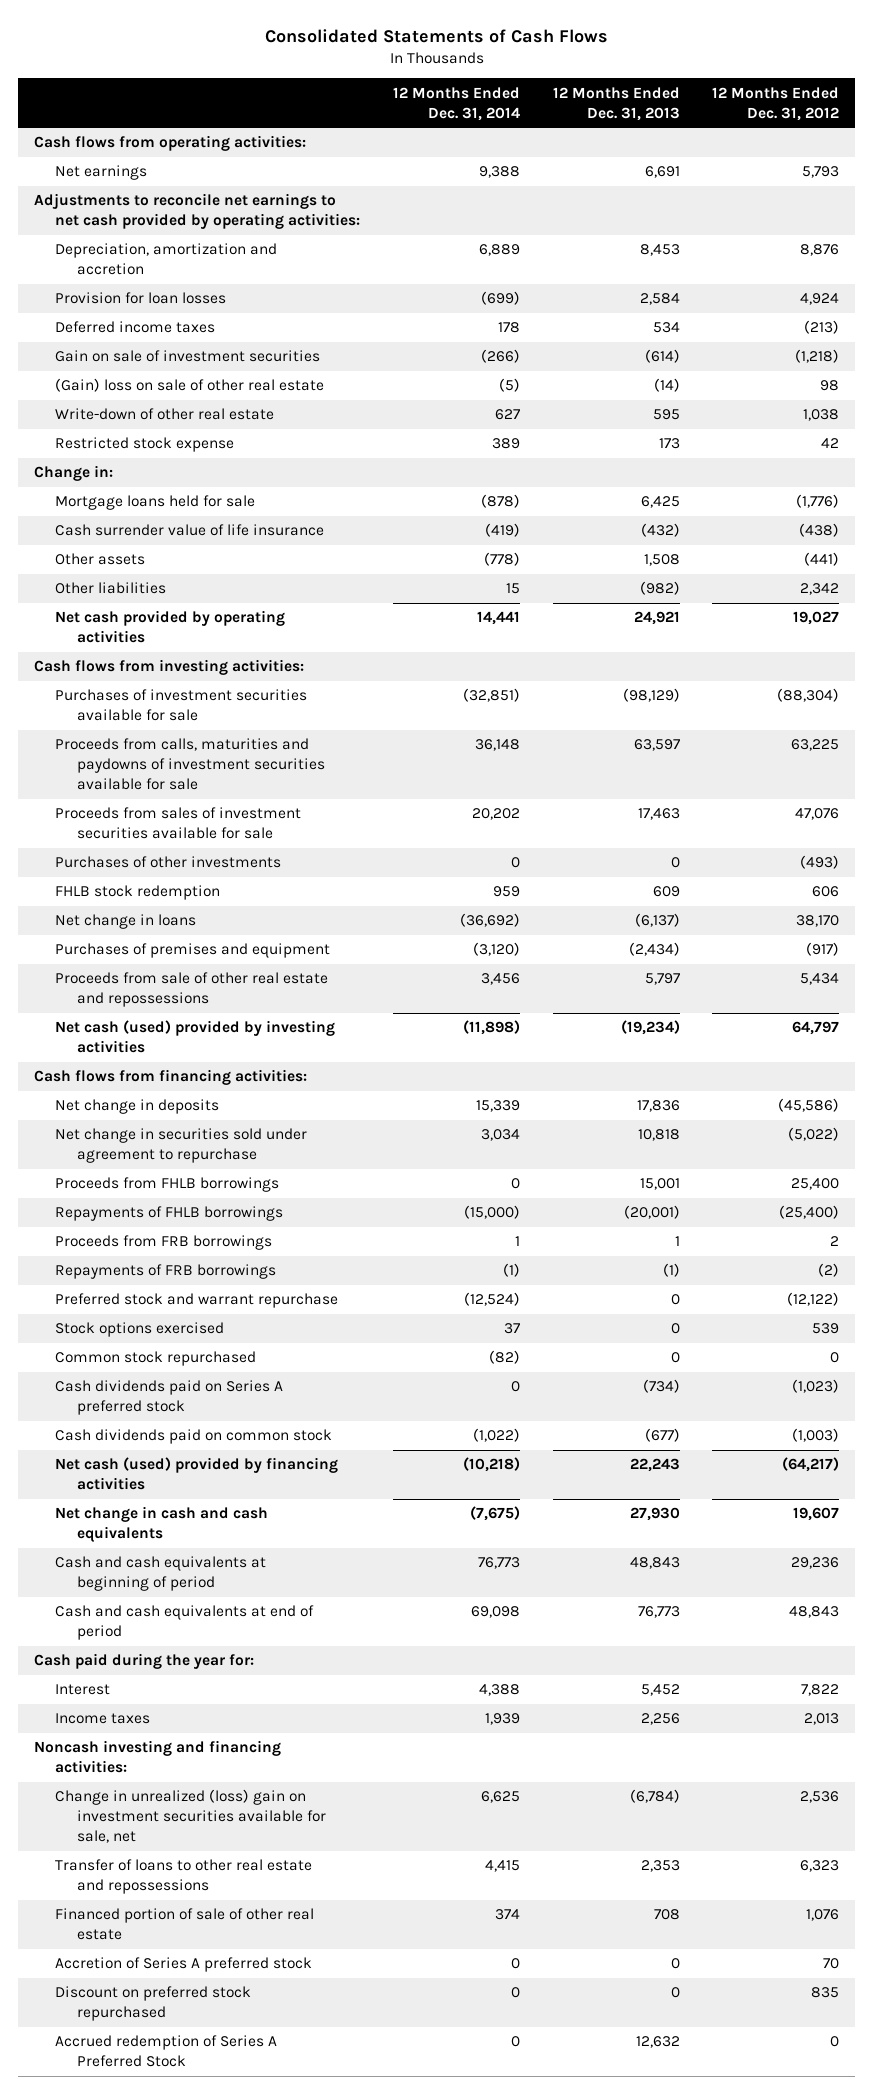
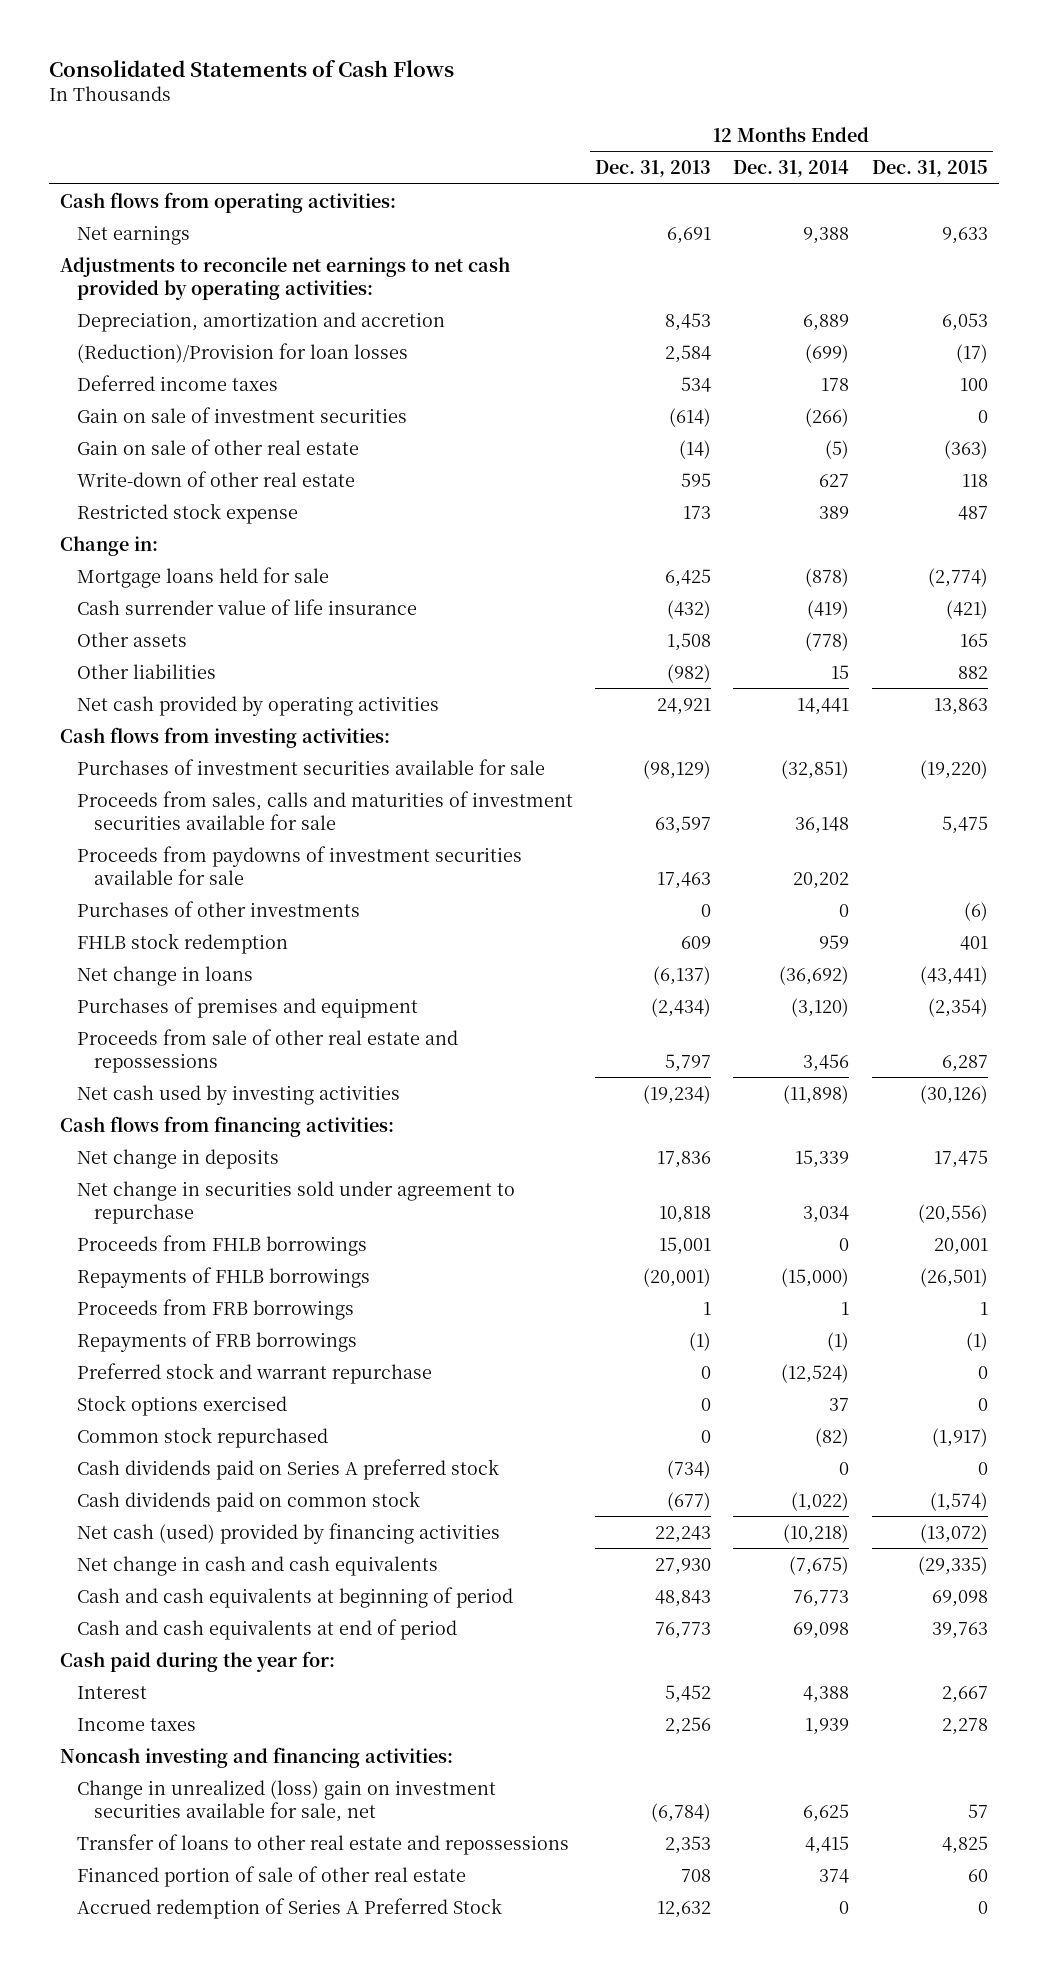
- | 12 Months Ended Dec. 31, 2014 | 12 Months Ended Dec. 31, 2013 | 12 Months Ended Dec. 31, 2012
+ | 12 Months Ended Dec. 31, 2013 | 12 Months Ended Dec. 31, 2014 | 12 Months Ended Dec. 31, 2015
- Provision for loan losses | (699) | 2,584 | 4,924
+ (Reduction)/Provision for loan losses | 2,584 | (699) | (17)
- (Gain) loss on sale of other real estate | (5) | (14) | 98
+ Gain on sale of other real estate | (14) | (5) | (363)
- Proceeds from calls, maturities and paydowns of investment securities available for sale | 36,148 | 63,597 | 63,225
- Proceeds from sales of investment securities available for sale | 20,202 | 17,463 | 47,076
+ Proceeds from sales, calls and maturities of investment securities available for sale | 63,597 | 36,148 | 5,475
+ Proceeds from paydowns of investment securities available for sale | 17,463 | 20,202 |
- Net cash (used) provided by investing activities | (11,898) | (19,234) | 64,797
+ Net cash used by investing activities | (19,234) | (11,898) | (30,126)
- Accretion of Series A preferred stock | 0 | 0 | 70
- Discount on preferred stock repurchased | 0 | 0 | 835

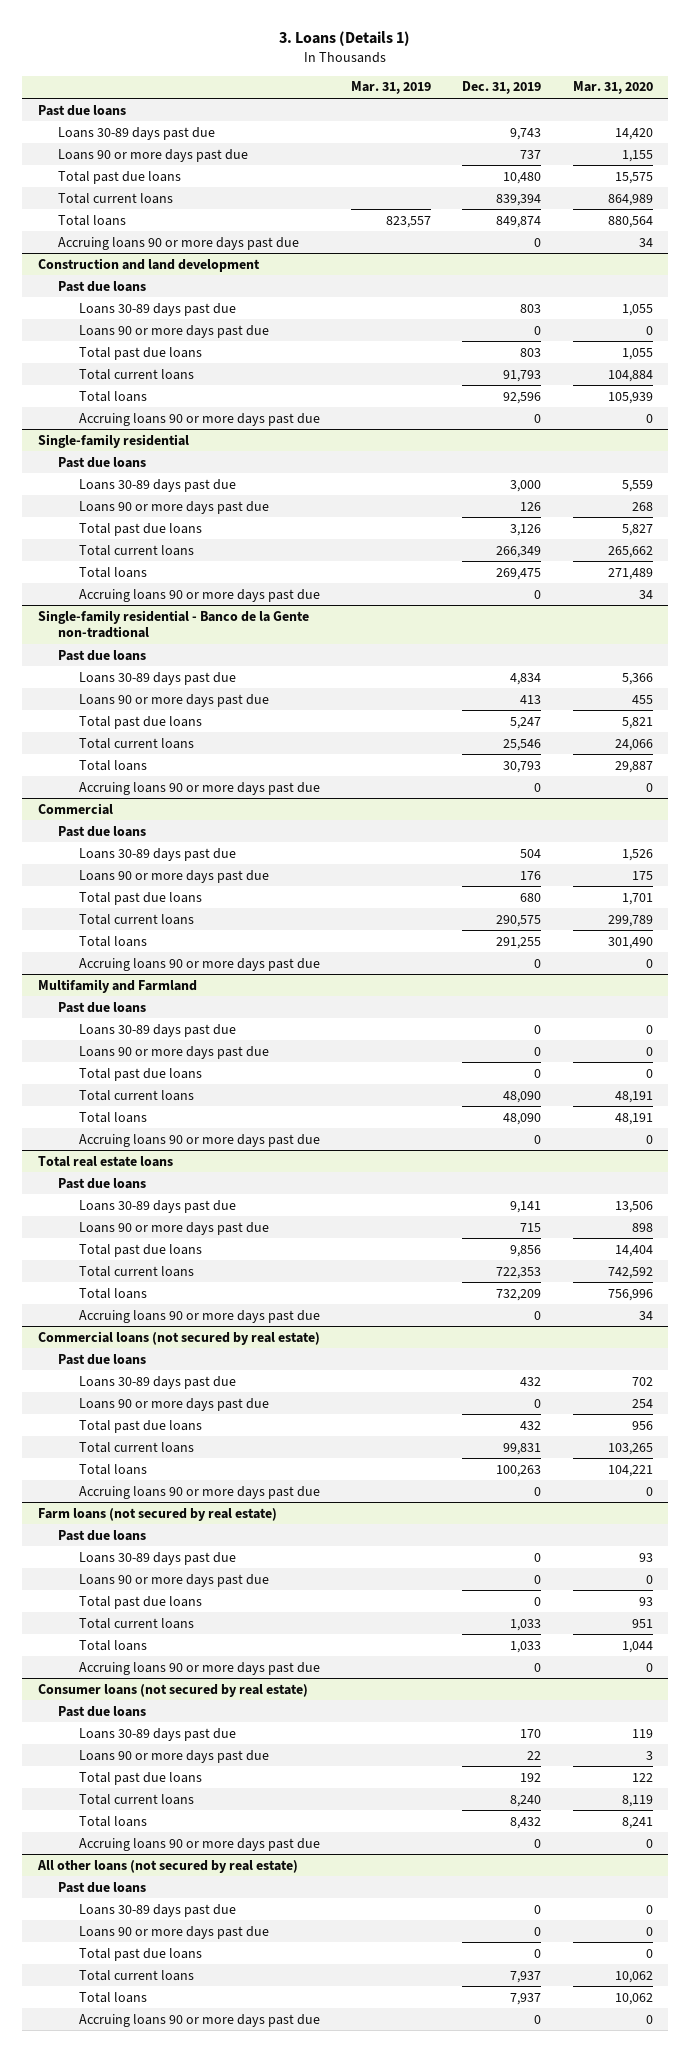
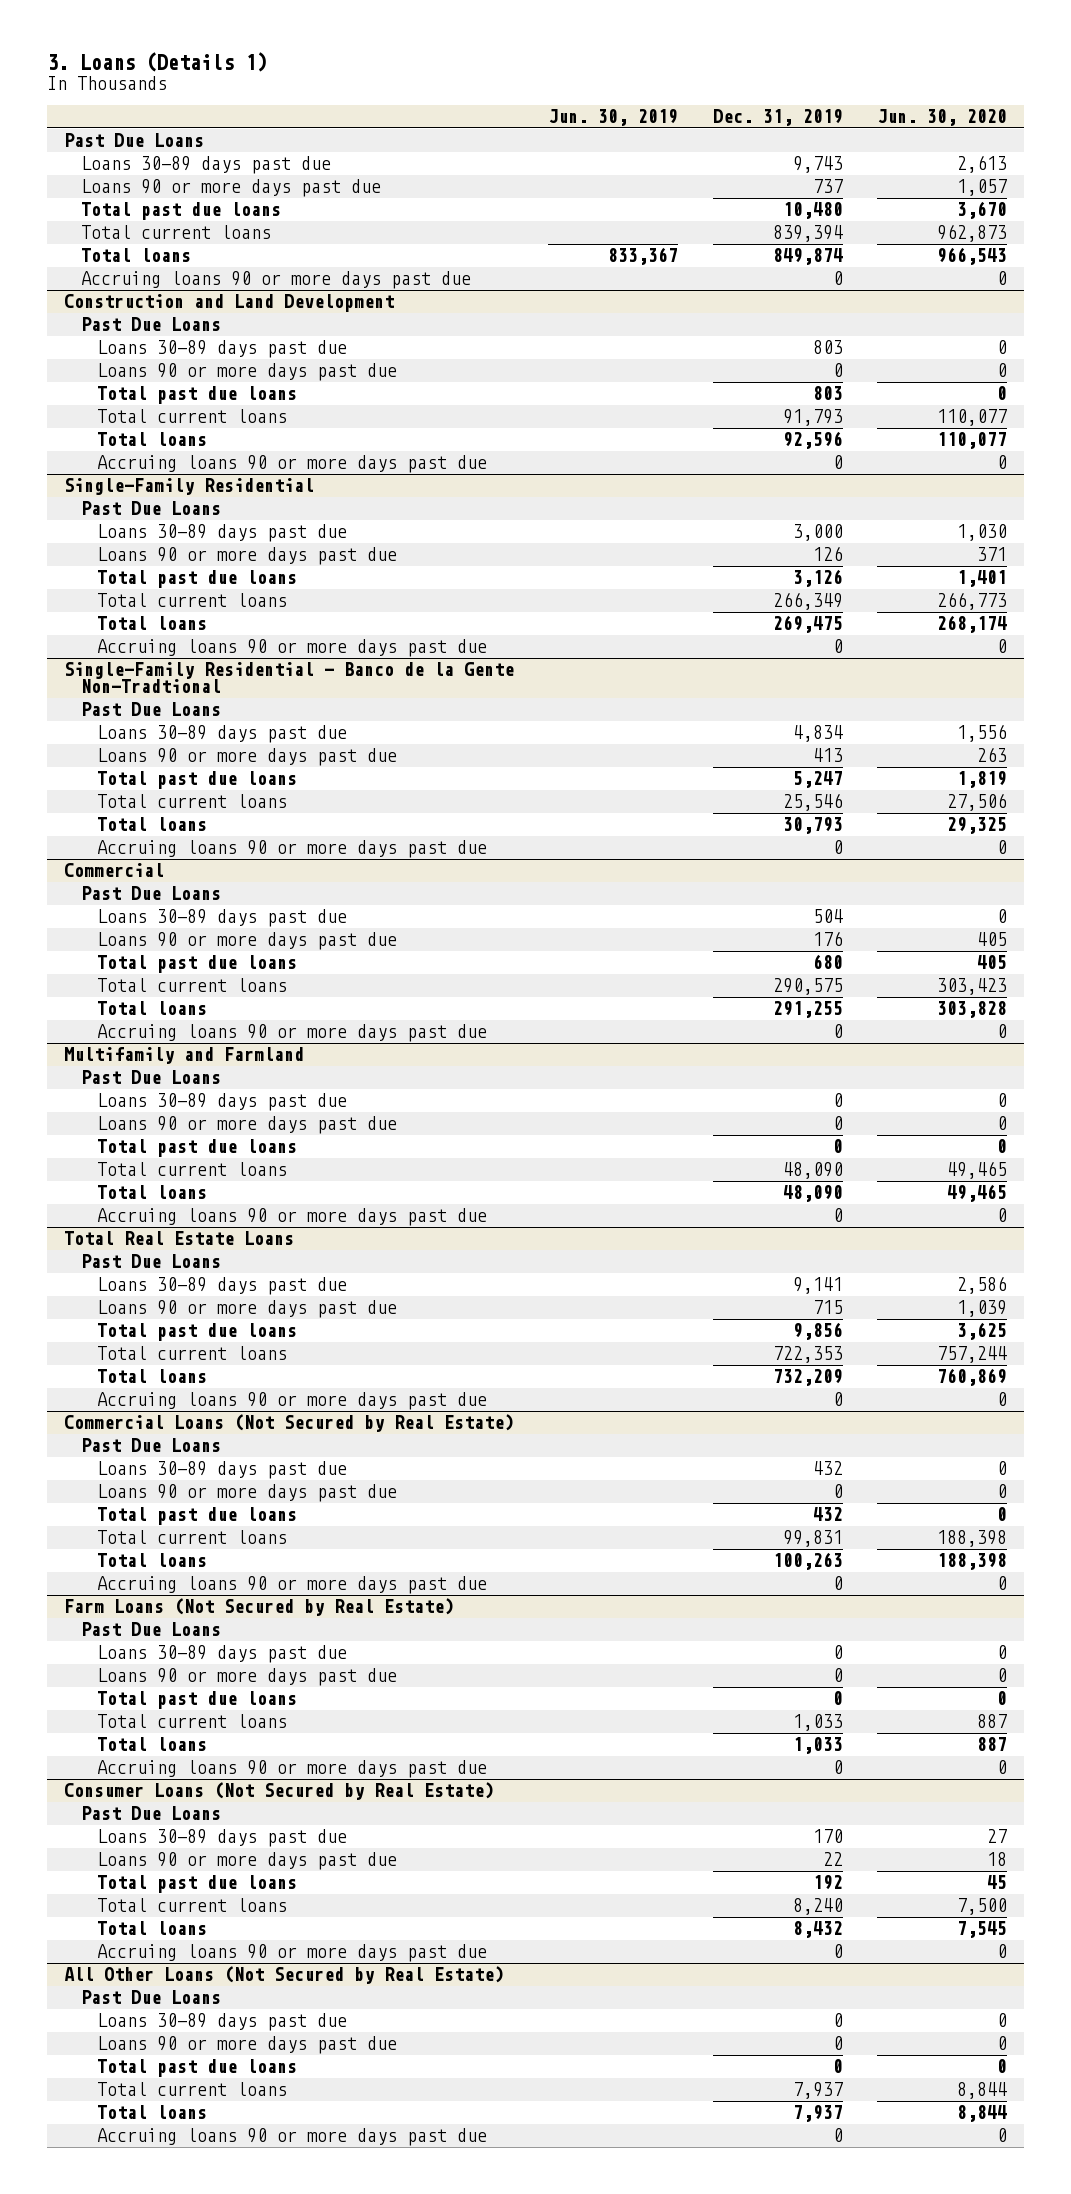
- | Mar. 31, 2019 | Dec. 31, 2019 | Mar. 31, 2020
+ | Jun. 30, 2019 | Dec. 31, 2019 | Jun. 30, 2020
- Past due loans
+ Past Due Loans
- Construction and land development
- Past due loans
+ Construction and Land Development
+ Past Due Loans
- Single-family residential
- Past due loans
+ Single-Family Residential
+ Past Due Loans
- Single-family residential - Banco de la Gente non-tradtional
- Past due loans
+ Single-Family Residential - Banco de la Gente Non-Tradtional
+ Past Due Loans
@ Commercial
- Past due loans
+ Past Due Loans
@ Multifamily and Farmland
- Past due loans
+ Past Due Loans
- Total real estate loans
- Past due loans
+ Total Real Estate Loans
+ Past Due Loans
- Commercial loans (not secured by real estate)
- Past due loans
+ Commercial Loans (Not Secured by Real Estate)
+ Past Due Loans
- Farm loans (not secured by real estate)
- Past due loans
+ Farm Loans (Not Secured by Real Estate)
+ Past Due Loans
- Consumer loans (not secured by real estate)
- Past due loans
+ Consumer Loans (Not Secured by Real Estate)
+ Past Due Loans
- All other loans (not secured by real estate)
- Past due loans
+ All Other Loans (Not Secured by Real Estate)
+ Past Due Loans

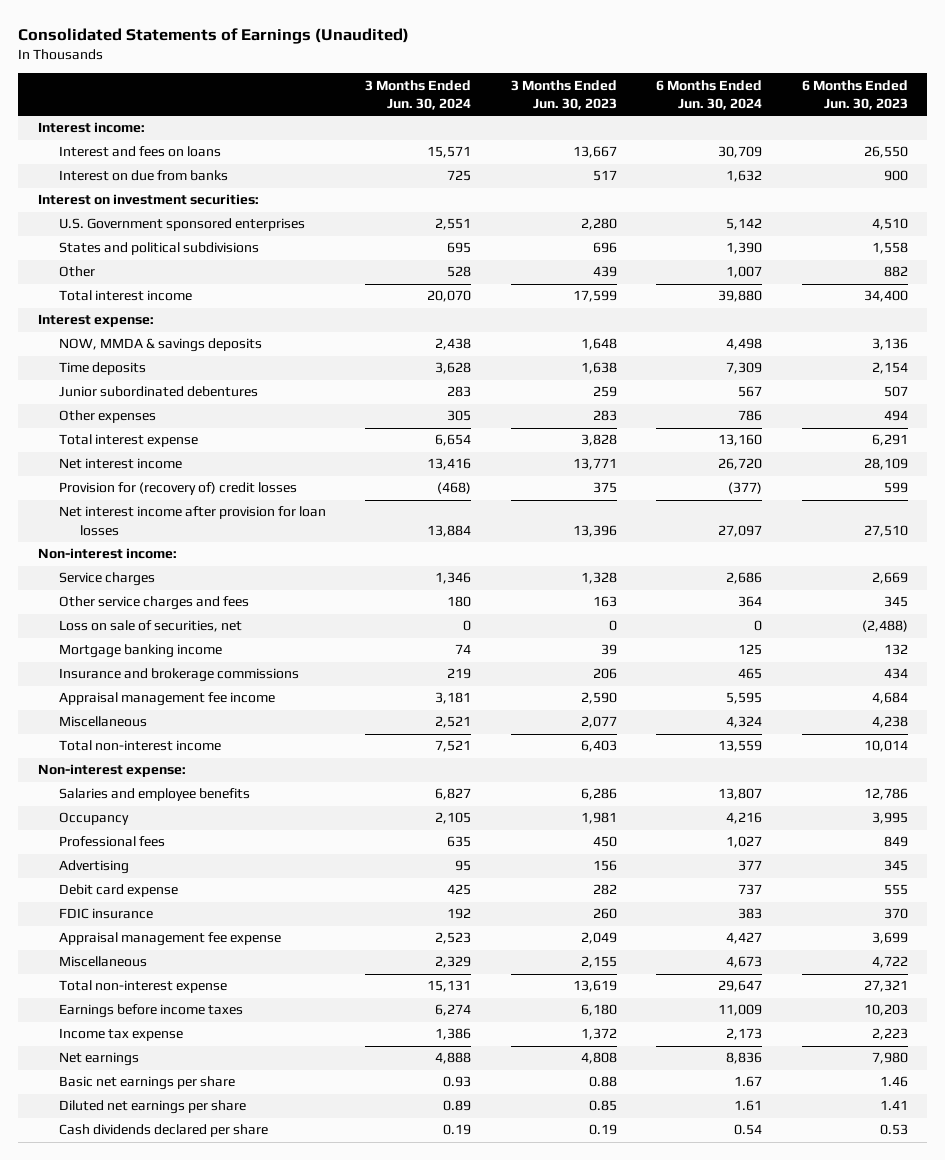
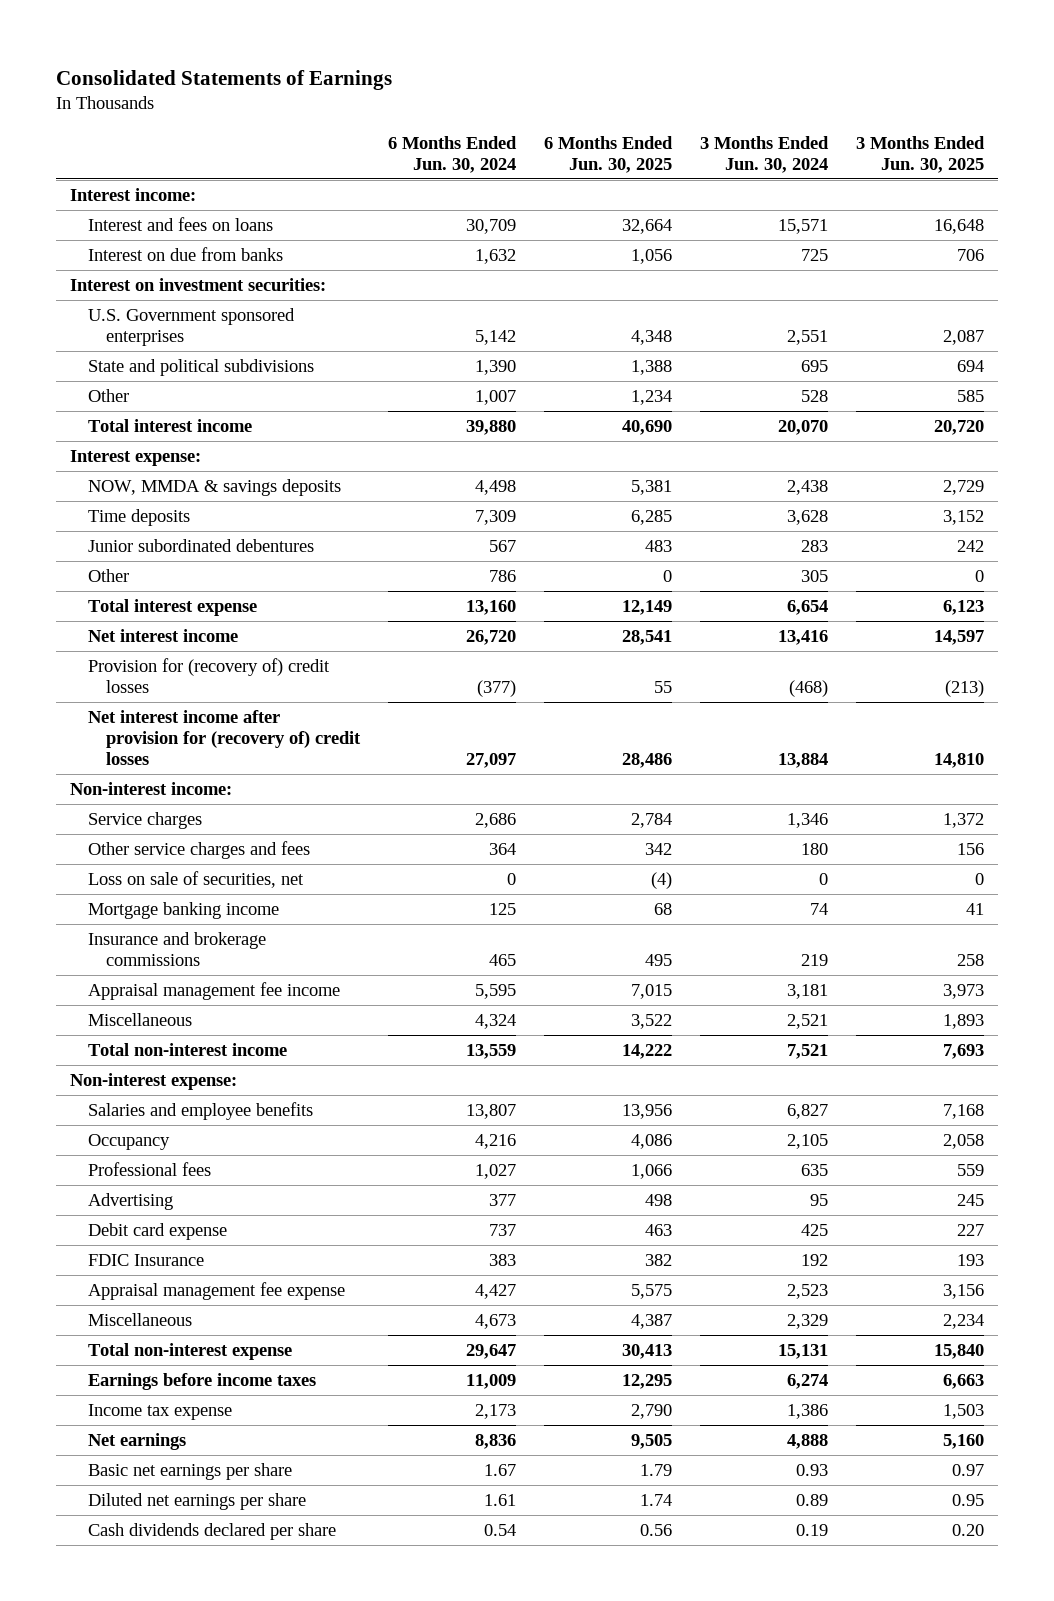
- Consolidated Statements of Earnings (Unaudited)
+ Consolidated Statements of Earnings
- | 3 Months Ended Jun. 30, 2024 | 3 Months Ended Jun. 30, 2023 | 6 Months Ended Jun. 30, 2024 | 6 Months Ended Jun. 30, 2023
+ | 6 Months Ended Jun. 30, 2024 | 6 Months Ended Jun. 30, 2025 | 3 Months Ended Jun. 30, 2024 | 3 Months Ended Jun. 30, 2025
- States and political subdivisions | 695 | 696 | 1,390 | 1,558
+ State and political subdivisions | 1,390 | 1,388 | 695 | 694
- Other expenses | 305 | 283 | 786 | 494
+ Other | 786 | 0 | 305 | 0
- Net interest income after provision for loan losses | 13,884 | 13,396 | 27,097 | 27,510
+ Net interest income after provision for (recovery of) credit losses | 27,097 | 28,486 | 13,884 | 14,810
- FDIC insurance | 192 | 260 | 383 | 370
+ FDIC Insurance | 383 | 382 | 192 | 193

